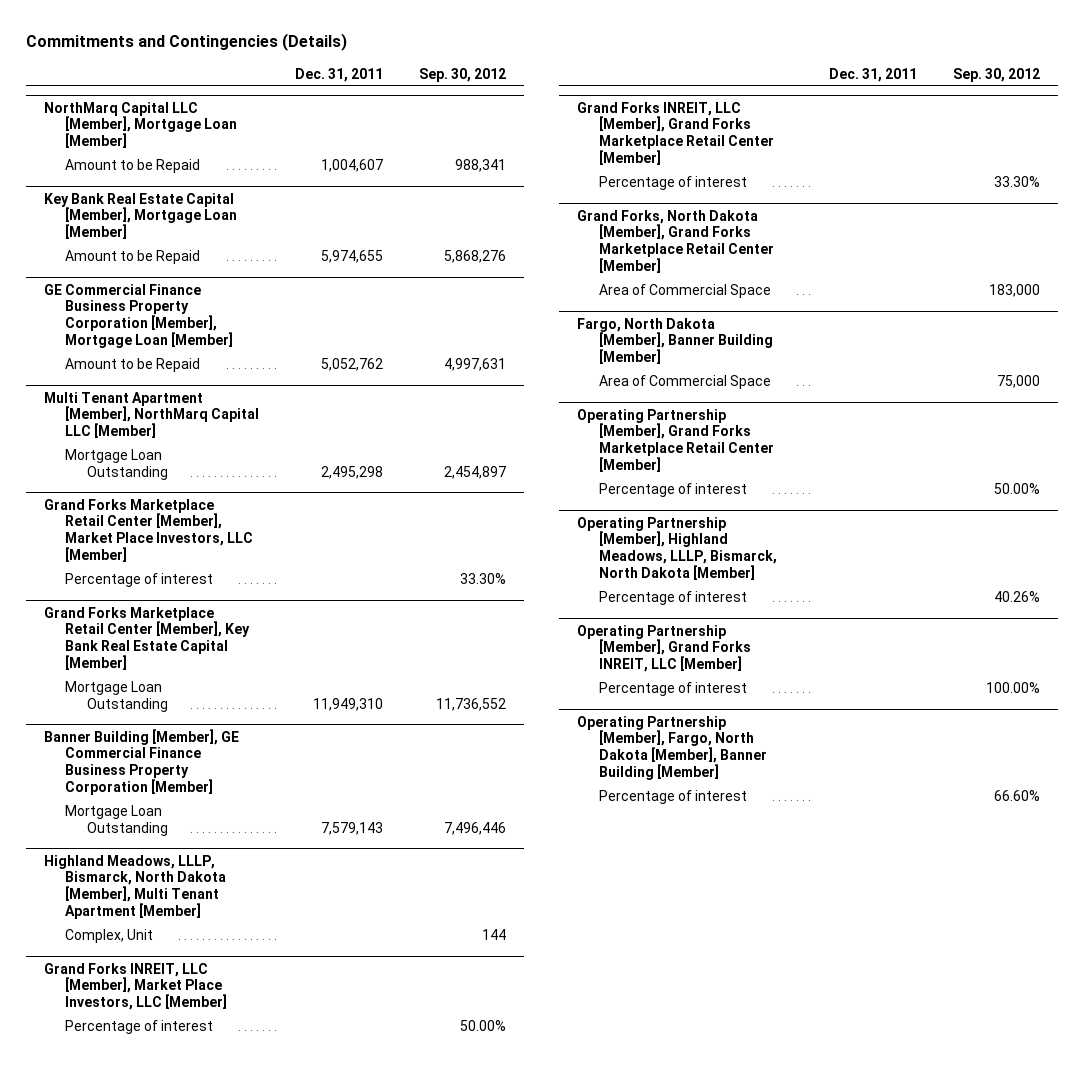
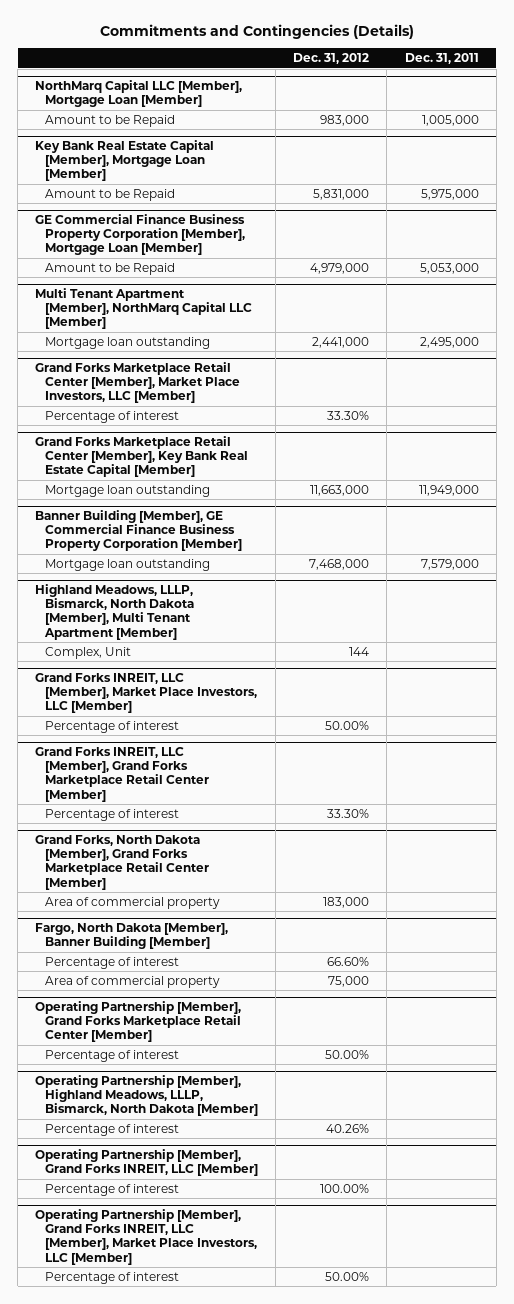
- | Dec. 31, 2011 | Sep. 30, 2012
+ | Dec. 31, 2012 | Dec. 31, 2011
@ NorthMarq Capital LLC [Member], Mortgage Loan [Member]
- Amount to be Repaid | 1,004,607 | 988,341
+ Amount to be Repaid | 983,000 | 1,005,000
@ Key Bank Real Estate Capital [Member], Mortgage Loan [Member]
- Amount to be Repaid | 5,974,655 | 5,868,276
+ Amount to be Repaid | 5,831,000 | 5,975,000
@ GE Commercial Finance Business Property Corporation [Member], Mortgage Loan [Member]
- Amount to be Repaid | 5,052,762 | 4,997,631
+ Amount to be Repaid | 4,979,000 | 5,053,000
@ Multi Tenant Apartment [Member], NorthMarq Capital LLC [Member]
- Mortgage Loan Outstanding | 2,495,298 | 2,454,897
+ Mortgage loan outstanding | 2,441,000 | 2,495,000
@ Grand Forks Marketplace Retail Center [Member], Key Bank Real Estate Capital [Member]
- Mortgage Loan Outstanding | 11,949,310 | 11,736,552
+ Mortgage loan outstanding | 11,663,000 | 11,949,000
@ Banner Building [Member], GE Commercial Finance Business Property Corporation [Member]
- Mortgage Loan Outstanding | 7,579,143 | 7,496,446
+ Mortgage loan outstanding | 7,468,000 | 7,579,000
@ Grand Forks, North Dakota [Member], Grand Forks Marketplace Retail Center [Member]
- Area of Commercial Space | | 183,000
+ Area of commercial property | 183,000 |
@ Fargo, North Dakota [Member], Banner Building [Member]
- Area of Commercial Space | | 75,000
+ Percentage of interest | 66.60% |
+ Area of commercial property | 75,000 |
- Operating Partnership [Member], Fargo, North Dakota [Member], Banner Building [Member]
- Percentage of interest | | 66.60%
+ Operating Partnership [Member], Grand Forks INREIT, LLC [Member], Market Place Investors, LLC [Member]
+ Percentage of interest | 50.00% |

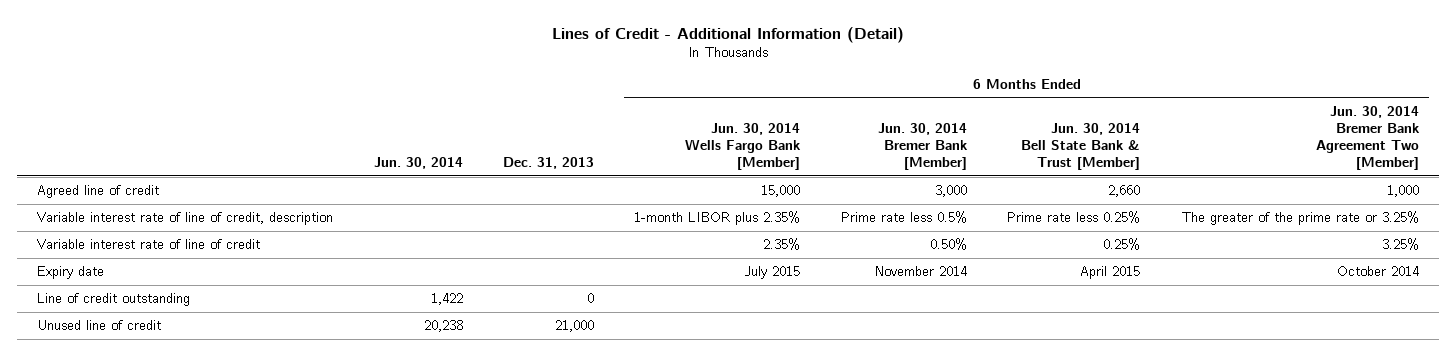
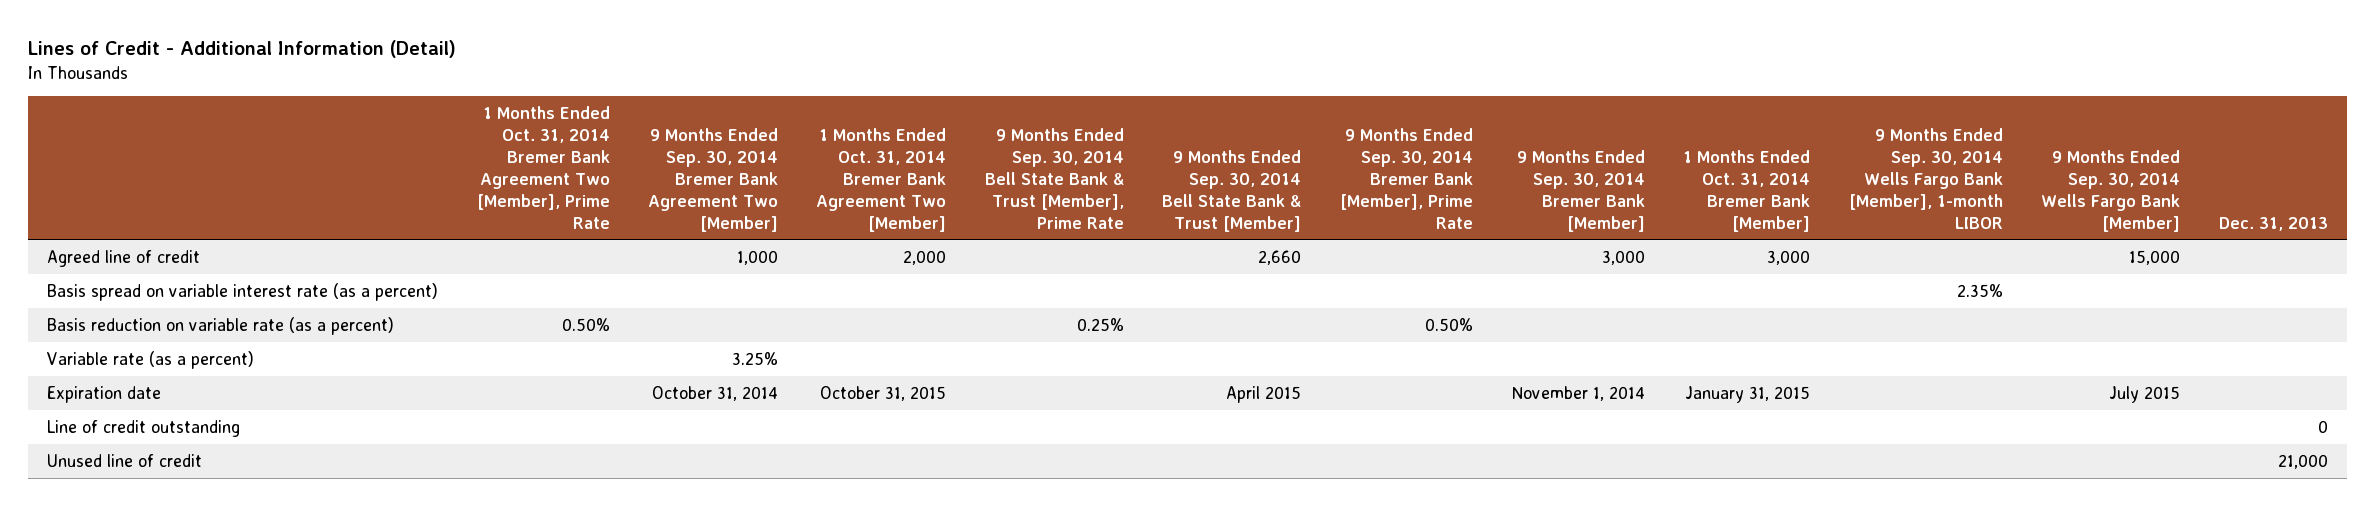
- | Jun. 30, 2014 | Dec. 31, 2013 | 6 Months Ended Jun. 30, 2014 Wells Fargo Bank [Member] | 6 Months Ended Jun. 30, 2014 Bremer Bank [Member] | 6 Months Ended Jun. 30, 2014 Bell State Bank & Trust [Member] | 6 Months Ended Jun. 30, 2014 Bremer Bank Agreement Two [Member]
+ | 1 Months Ended Oct. 31, 2014 Bremer Bank Agreement Two [Member], Prime Rate | 9 Months Ended Sep. 30, 2014 Bremer Bank Agreement Two [Member] | 1 Months Ended Oct. 31, 2014 Bremer Bank Agreement Two [Member] | 9 Months Ended Sep. 30, 2014 Bell State Bank & Trust [Member], Prime Rate | 9 Months Ended Sep. 30, 2014 Bell State Bank & Trust [Member] | 9 Months Ended Sep. 30, 2014 Bremer Bank [Member], Prime Rate | 9 Months Ended Sep. 30, 2014 Bremer Bank [Member] | 1 Months Ended Oct. 31, 2014 Bremer Bank [Member] | 9 Months Ended Sep. 30, 2014 Wells Fargo Bank [Member], 1-month LIBOR | 9 Months Ended Sep. 30, 2014 Wells Fargo Bank [Member] | Dec. 31, 2013
- Variable interest rate of line of credit, description | | | 1-month LIBOR plus 2.35% | Prime rate less 0.5% | Prime rate less 0.25% | The greater of the prime rate or 3.25%
- Variable interest rate of line of credit | | | 2.35% | 0.50% | 0.25% | 3.25%
- Expiry date | | | July 2015 | November 2014 | April 2015 | October 2014
+ Basis spread on variable interest rate (as a percent) | | | | | | | | | 2.35% | |
+ Basis reduction on variable rate (as a percent) | 0.50% | | | 0.25% | | 0.50% | | | | |
+ Variable rate (as a percent) | | 3.25% | | | | | | | | |
+ Expiration date | | October 31, 2014 | October 31, 2015 | | April 2015 | | November 1, 2014 | January 31, 2015 | | July 2015 |

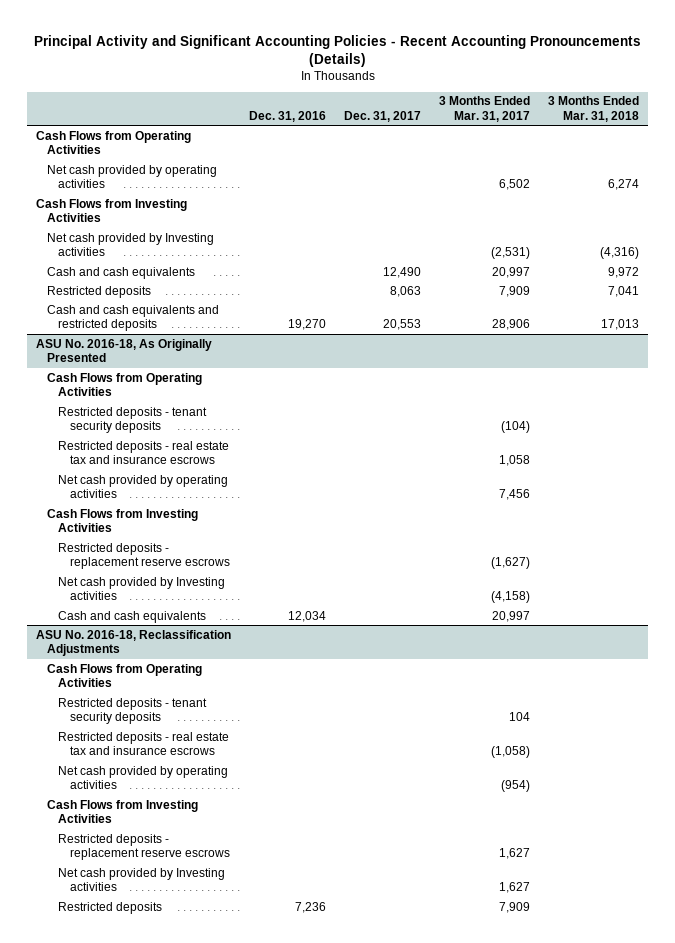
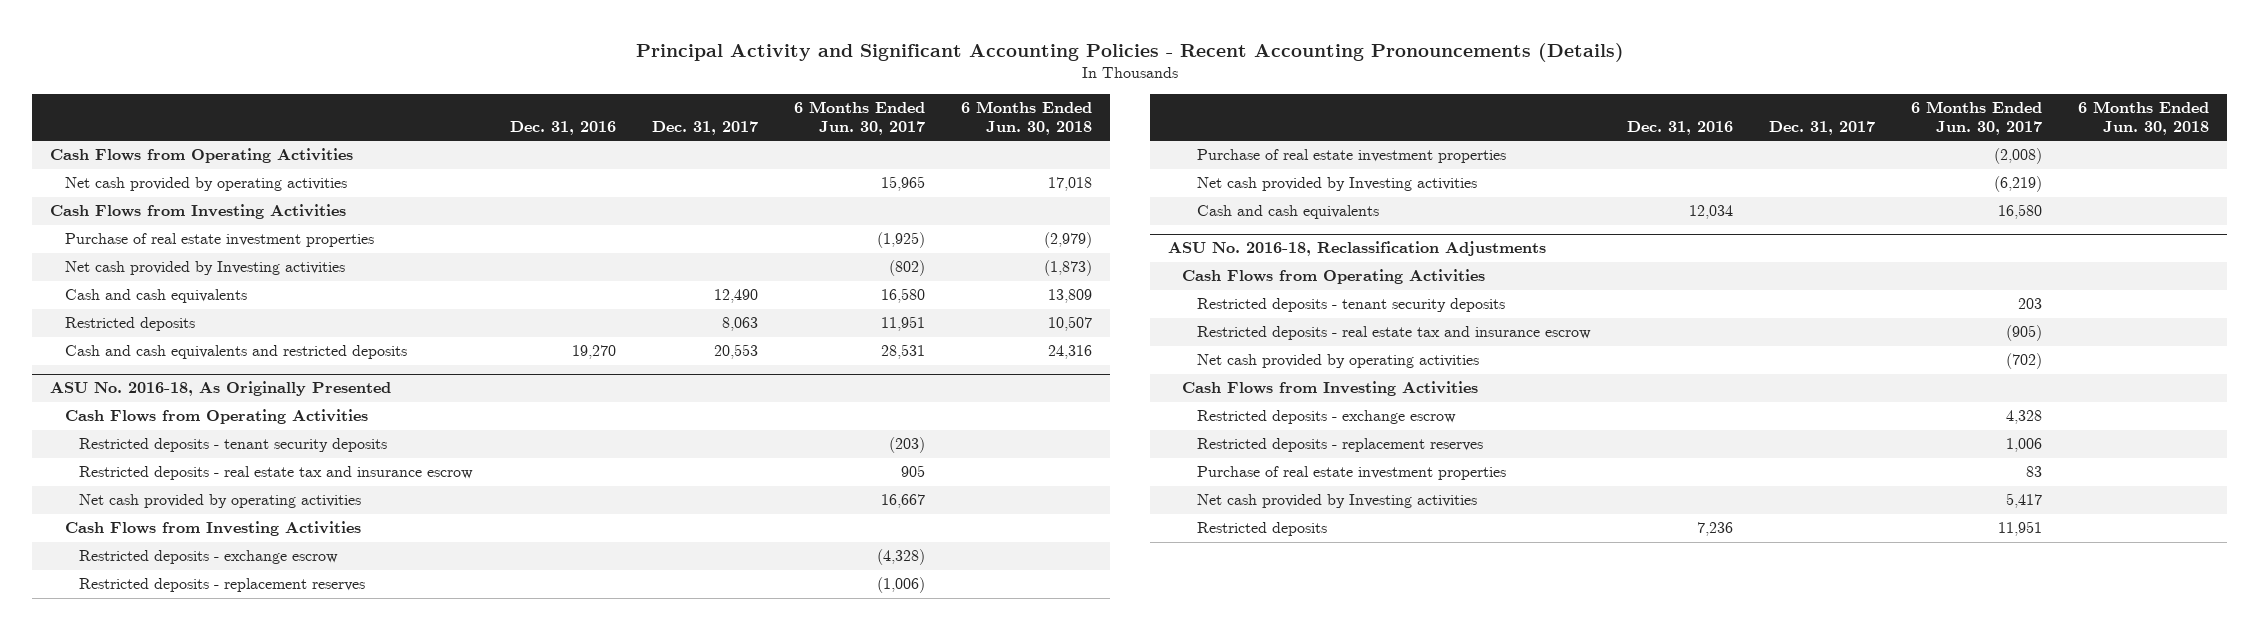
- | Dec. 31, 2016 | Dec. 31, 2017 | 3 Months Ended Mar. 31, 2017 | 3 Months Ended Mar. 31, 2018
+ | Dec. 31, 2016 | Dec. 31, 2017 | 6 Months Ended Jun. 30, 2017 | 6 Months Ended Jun. 30, 2018
+ Purchase of real estate investment properties | | | (1,925) | (2,979)
@ ASU No. 2016-18, As Originally Presented
- Restricted deposits - real estate tax and insurance escrows | | | 1,058 |
+ Restricted deposits - real estate tax and insurance escrow | | | 905 |
- Restricted deposits - replacement reserve escrows | | | (1,627) |
+ Restricted deposits - exchange escrow | | | (4,328) |
+ Restricted deposits - replacement reserves | | | (1,006) |
+ Purchase of real estate investment properties | | | (2,008) |
@ ASU No. 2016-18, Reclassification Adjustments
- Restricted deposits - real estate tax and insurance escrows | | | (1,058) |
+ Restricted deposits - real estate tax and insurance escrow | | | (905) |
- Restricted deposits - replacement reserve escrows | | | 1,627 |
+ Restricted deposits - exchange escrow | | | 4,328 |
+ Restricted deposits - replacement reserves | | | 1,006 |
+ Purchase of real estate investment properties | | | 83 |

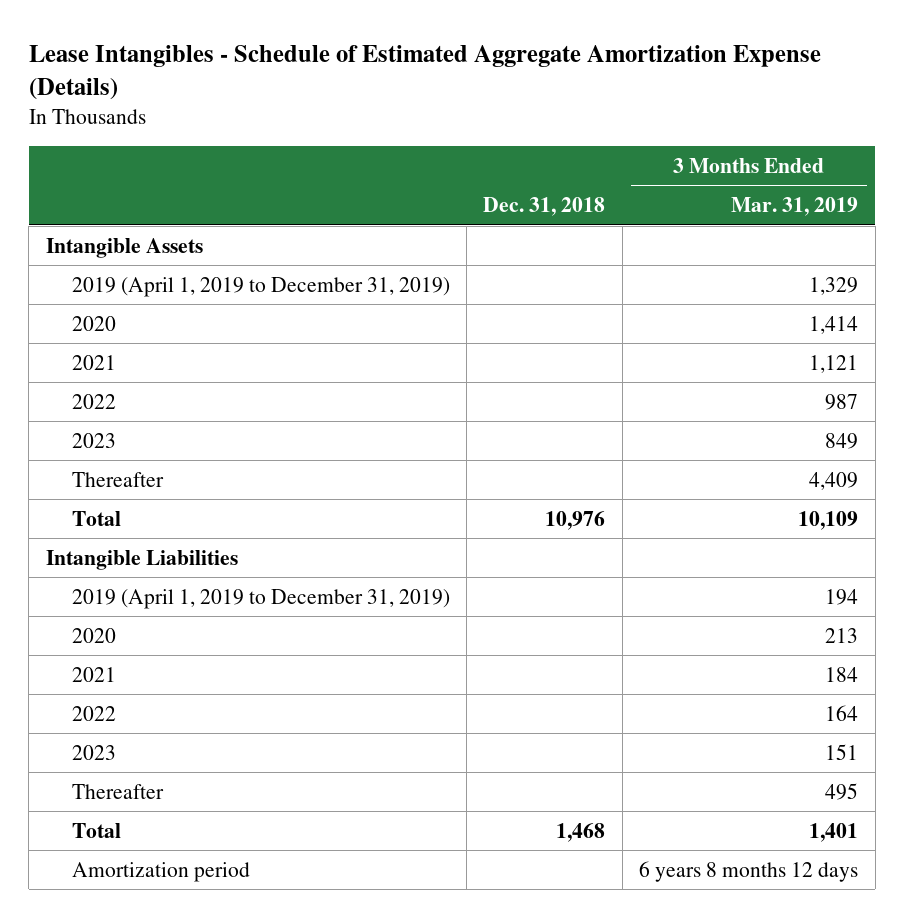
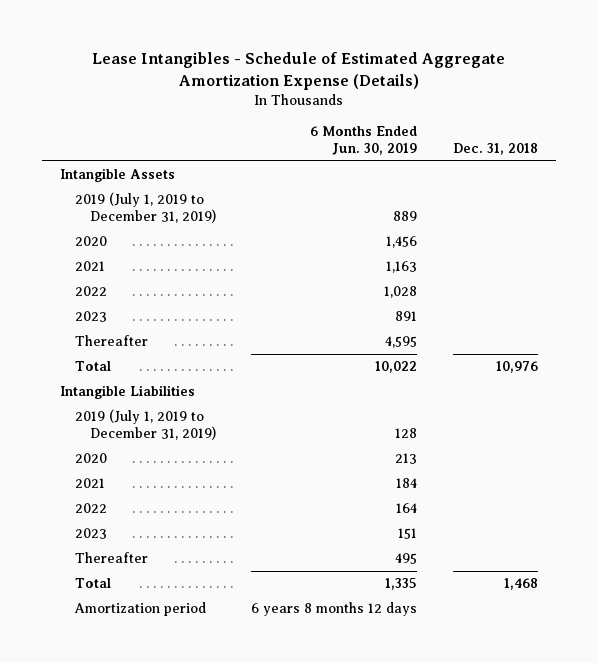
- | Dec. 31, 2018 | 3 Months Ended Mar. 31, 2019
+ | 6 Months Ended Jun. 30, 2019 | Dec. 31, 2018
- 2019 (April 1, 2019 to December 31, 2019) | | 1,329
+ 2019 (July 1, 2019 to December 31, 2019) | 889 |
- 2019 (April 1, 2019 to December 31, 2019) | | 194
+ 2019 (July 1, 2019 to December 31, 2019) | 128 |

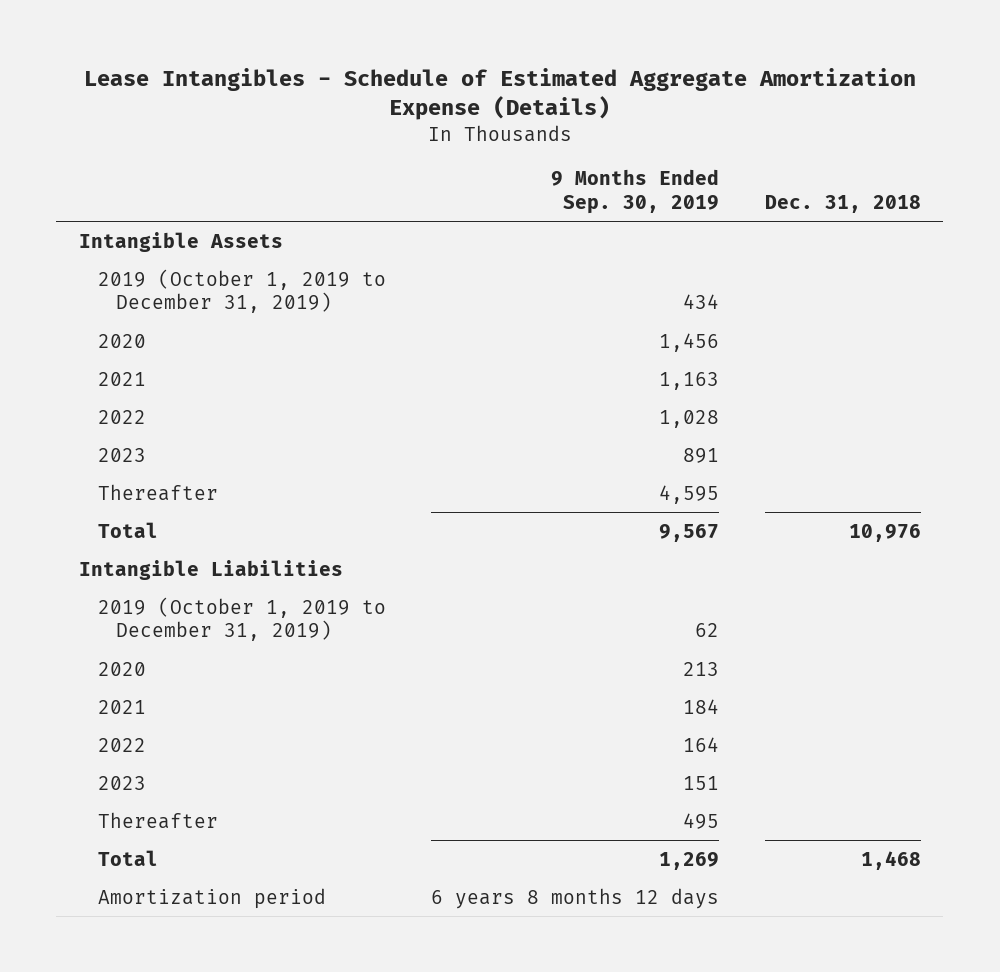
- | 6 Months Ended Jun. 30, 2019 | Dec. 31, 2018
+ | 9 Months Ended Sep. 30, 2019 | Dec. 31, 2018
- 2019 (July 1, 2019 to December 31, 2019) | 889 |
+ 2019 (October 1, 2019 to December 31, 2019) | 434 |
- 2019 (July 1, 2019 to December 31, 2019) | 128 |
+ 2019 (October 1, 2019 to December 31, 2019) | 62 |

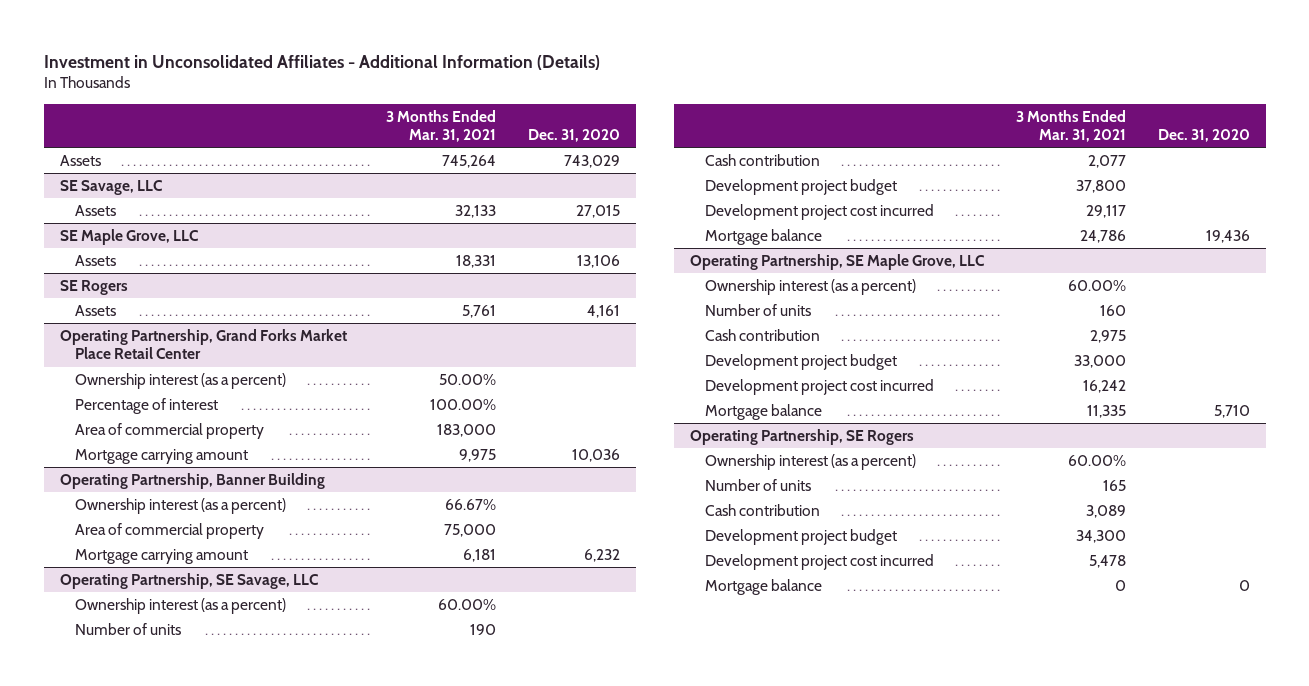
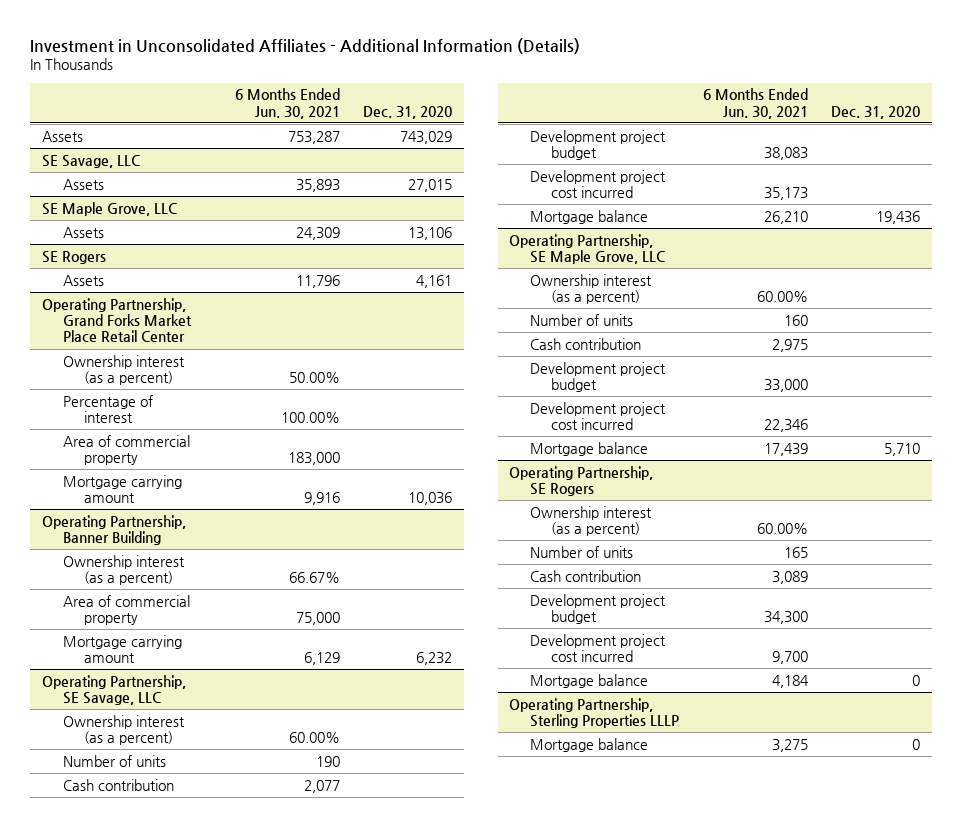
- | 3 Months Ended Mar. 31, 2021 | Dec. 31, 2020
+ | 6 Months Ended Jun. 30, 2021 | Dec. 31, 2020
+ Operating Partnership, Sterling Properties LLLP
+ Mortgage balance | 3,275 | 0

